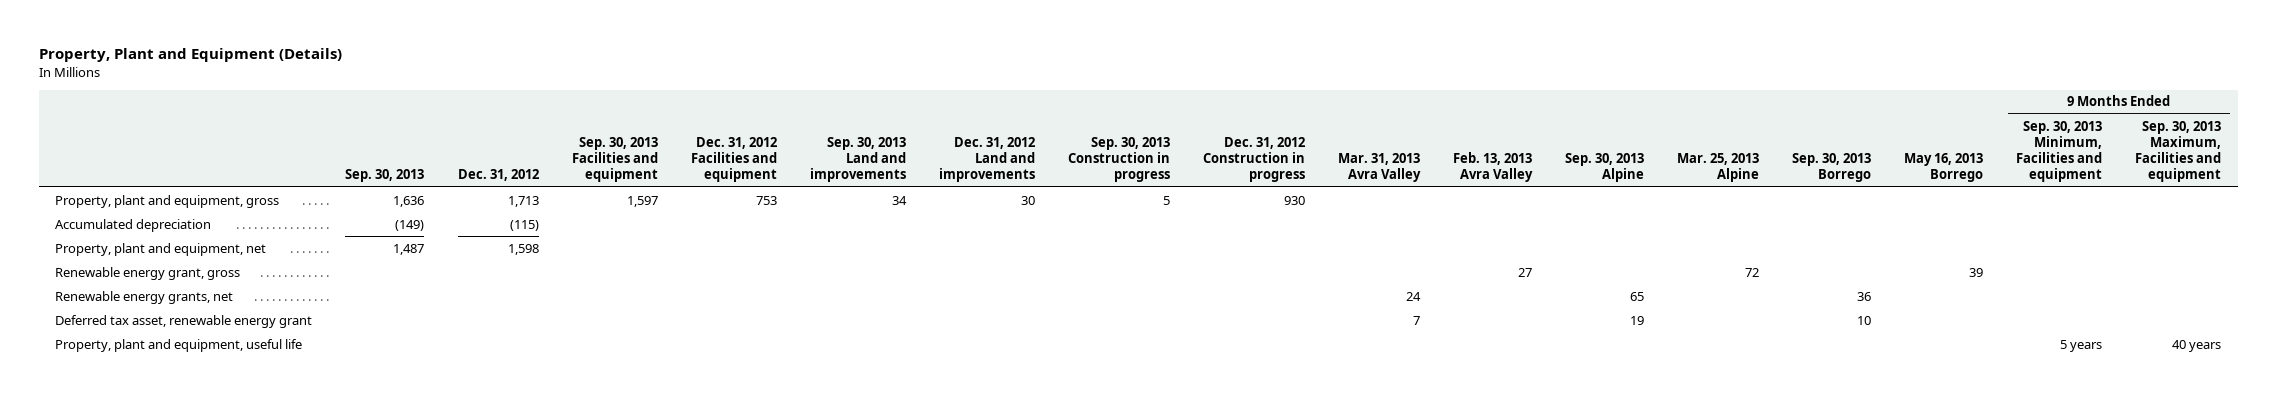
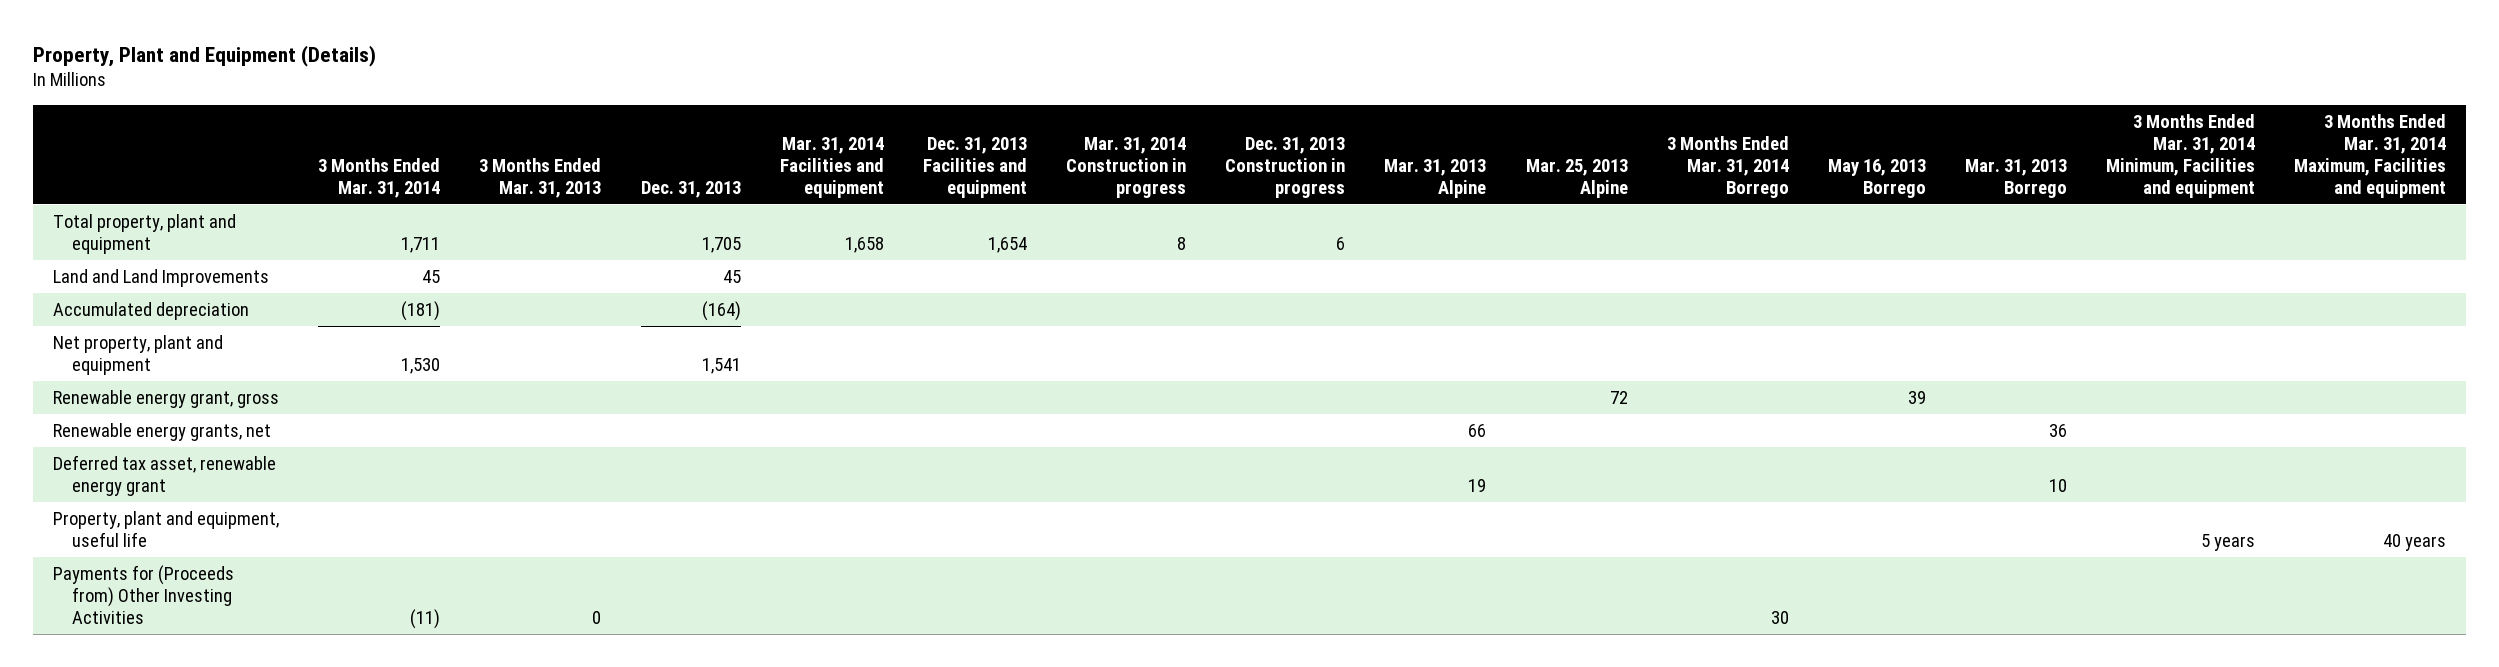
- | Sep. 30, 2013 | Dec. 31, 2012 | Sep. 30, 2013 Facilities and equipment | Dec. 31, 2012 Facilities and equipment | Sep. 30, 2013 Land and improvements | Dec. 31, 2012 Land and improvements | Sep. 30, 2013 Construction in progress | Dec. 31, 2012 Construction in progress | Mar. 31, 2013 Avra Valley | Feb. 13, 2013 Avra Valley | Sep. 30, 2013 Alpine | Mar. 25, 2013 Alpine | Sep. 30, 2013 Borrego | May 16, 2013 Borrego | 9 Months Ended Sep. 30, 2013 Minimum, Facilities and equipment | 9 Months Ended Sep. 30, 2013 Maximum, Facilities and equipment
+ | 3 Months Ended Mar. 31, 2014 | 3 Months Ended Mar. 31, 2013 | Dec. 31, 2013 | Mar. 31, 2014 Facilities and equipment | Dec. 31, 2013 Facilities and equipment | Mar. 31, 2014 Construction in progress | Dec. 31, 2013 Construction in progress | Mar. 31, 2013 Alpine | Mar. 25, 2013 Alpine | 3 Months Ended Mar. 31, 2014 Borrego | May 16, 2013 Borrego | Mar. 31, 2013 Borrego | 3 Months Ended Mar. 31, 2014 Minimum, Facilities and equipment | 3 Months Ended Mar. 31, 2014 Maximum, Facilities and equipment
- Property, plant and equipment, gross | 1,636 | 1,713 | 1,597 | 753 | 34 | 30 | 5 | 930 | | | | | | | |
+ Total property, plant and equipment | 1,711 | | 1,705 | 1,658 | 1,654 | 8 | 6 | | | | | | |
+ Land and Land Improvements | 45 | | 45 | | | | | | | | | | |
- Property, plant and equipment, net | 1,487 | 1,598 | | | | | | | | | | | | | |
+ Net property, plant and equipment | 1,530 | | 1,541 | | | | | | | | | | |
+ Payments for (Proceeds from) Other Investing Activities | (11) | 0 | | | | | | | | 30 | | | |

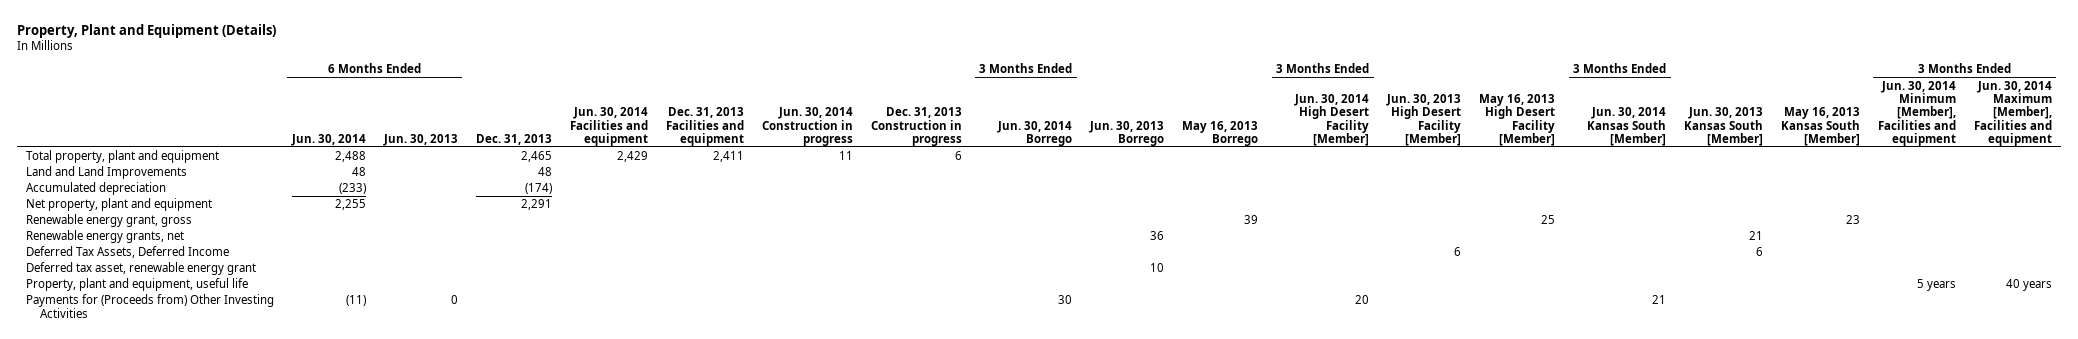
- | 3 Months Ended Mar. 31, 2014 | 3 Months Ended Mar. 31, 2013 | Dec. 31, 2013 | Mar. 31, 2014 Facilities and equipment | Dec. 31, 2013 Facilities and equipment | Mar. 31, 2014 Construction in progress | Dec. 31, 2013 Construction in progress | Mar. 31, 2013 Alpine | Mar. 25, 2013 Alpine | 3 Months Ended Mar. 31, 2014 Borrego | May 16, 2013 Borrego | Mar. 31, 2013 Borrego | 3 Months Ended Mar. 31, 2014 Minimum, Facilities and equipment | 3 Months Ended Mar. 31, 2014 Maximum, Facilities and equipment
+ | 6 Months Ended Jun. 30, 2014 | 6 Months Ended Jun. 30, 2013 | Dec. 31, 2013 | Jun. 30, 2014 Facilities and equipment | Dec. 31, 2013 Facilities and equipment | Jun. 30, 2014 Construction in progress | Dec. 31, 2013 Construction in progress | 3 Months Ended Jun. 30, 2014 Borrego | Jun. 30, 2013 Borrego | May 16, 2013 Borrego | 3 Months Ended Jun. 30, 2014 High Desert Facility [Member] | Jun. 30, 2013 High Desert Facility [Member] | May 16, 2013 High Desert Facility [Member] | 3 Months Ended Jun. 30, 2014 Kansas South [Member] | Jun. 30, 2013 Kansas South [Member] | May 16, 2013 Kansas South [Member] | 3 Months Ended Jun. 30, 2014 Minimum [Member], Facilities and equipment | 3 Months Ended Jun. 30, 2014 Maximum [Member], Facilities and equipment
- Total property, plant and equipment | 1,711 | | 1,705 | 1,658 | 1,654 | 8 | 6 | | | | | | |
- Land and Land Improvements | 45 | | 45 | | | | | | | | | | |
- Accumulated depreciation | (181) | | (164) | | | | | | | | | | |
- Net property, plant and equipment | 1,530 | | 1,541 | | | | | | | | | | |
+ Total property, plant and equipment | 2,488 | | 2,465 | 2,429 | 2,411 | 11 | 6 | | | | | | | | | | |
+ Land and Land Improvements | 48 | | 48 | | | | | | | | | | | | | | |
+ Accumulated depreciation | (233) | | (174) | | | | | | | | | | | | | | |
+ Net property, plant and equipment | 2,255 | | 2,291 | | | | | | | | | | | | | | |
+ Deferred Tax Assets, Deferred Income | | | | | | | | | | | | 6 | | | 6 | | |

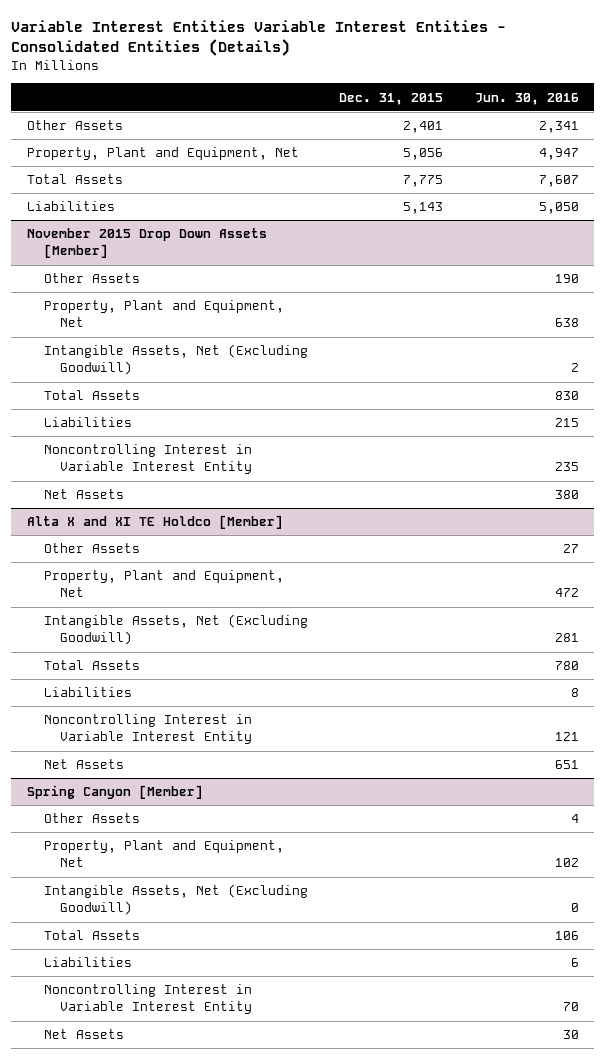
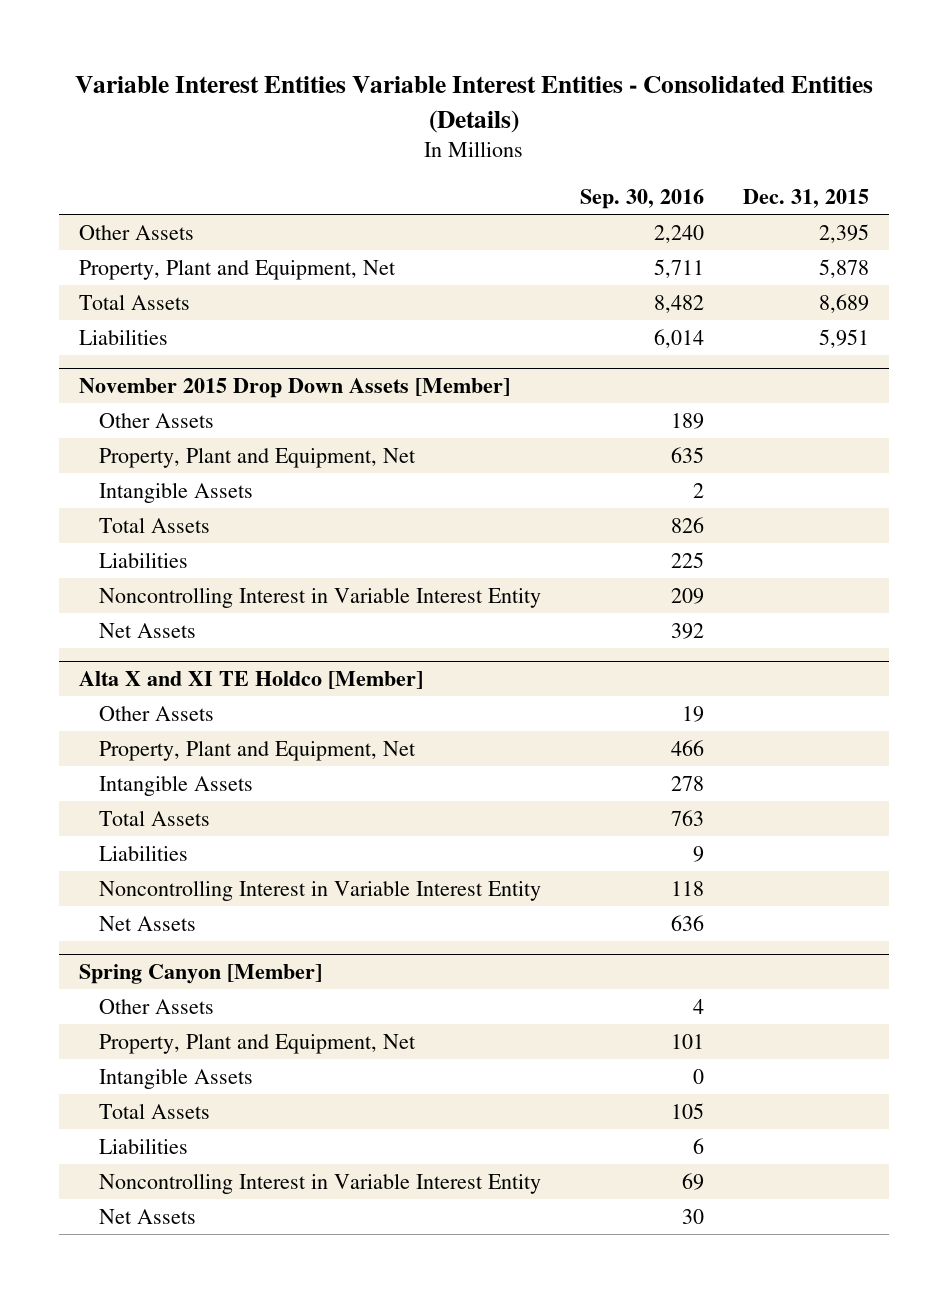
- | Dec. 31, 2015 | Jun. 30, 2016
+ | Sep. 30, 2016 | Dec. 31, 2015
- Other Assets | 2,401 | 2,341
- Property, Plant and Equipment, Net | 5,056 | 4,947
- Total Assets | 7,775 | 7,607
- Liabilities | 5,143 | 5,050
+ Other Assets | 2,240 | 2,395
+ Property, Plant and Equipment, Net | 5,711 | 5,878
+ Total Assets | 8,482 | 8,689
+ Liabilities | 6,014 | 5,951
@ November 2015 Drop Down Assets [Member]
- Intangible Assets, Net (Excluding Goodwill) | | 2
+ Intangible Assets | 2 |
@ Alta X and XI TE Holdco [Member]
- Intangible Assets, Net (Excluding Goodwill) | | 281
+ Intangible Assets | 278 |
@ Spring Canyon [Member]
- Intangible Assets, Net (Excluding Goodwill) | | 0
+ Intangible Assets | 0 |

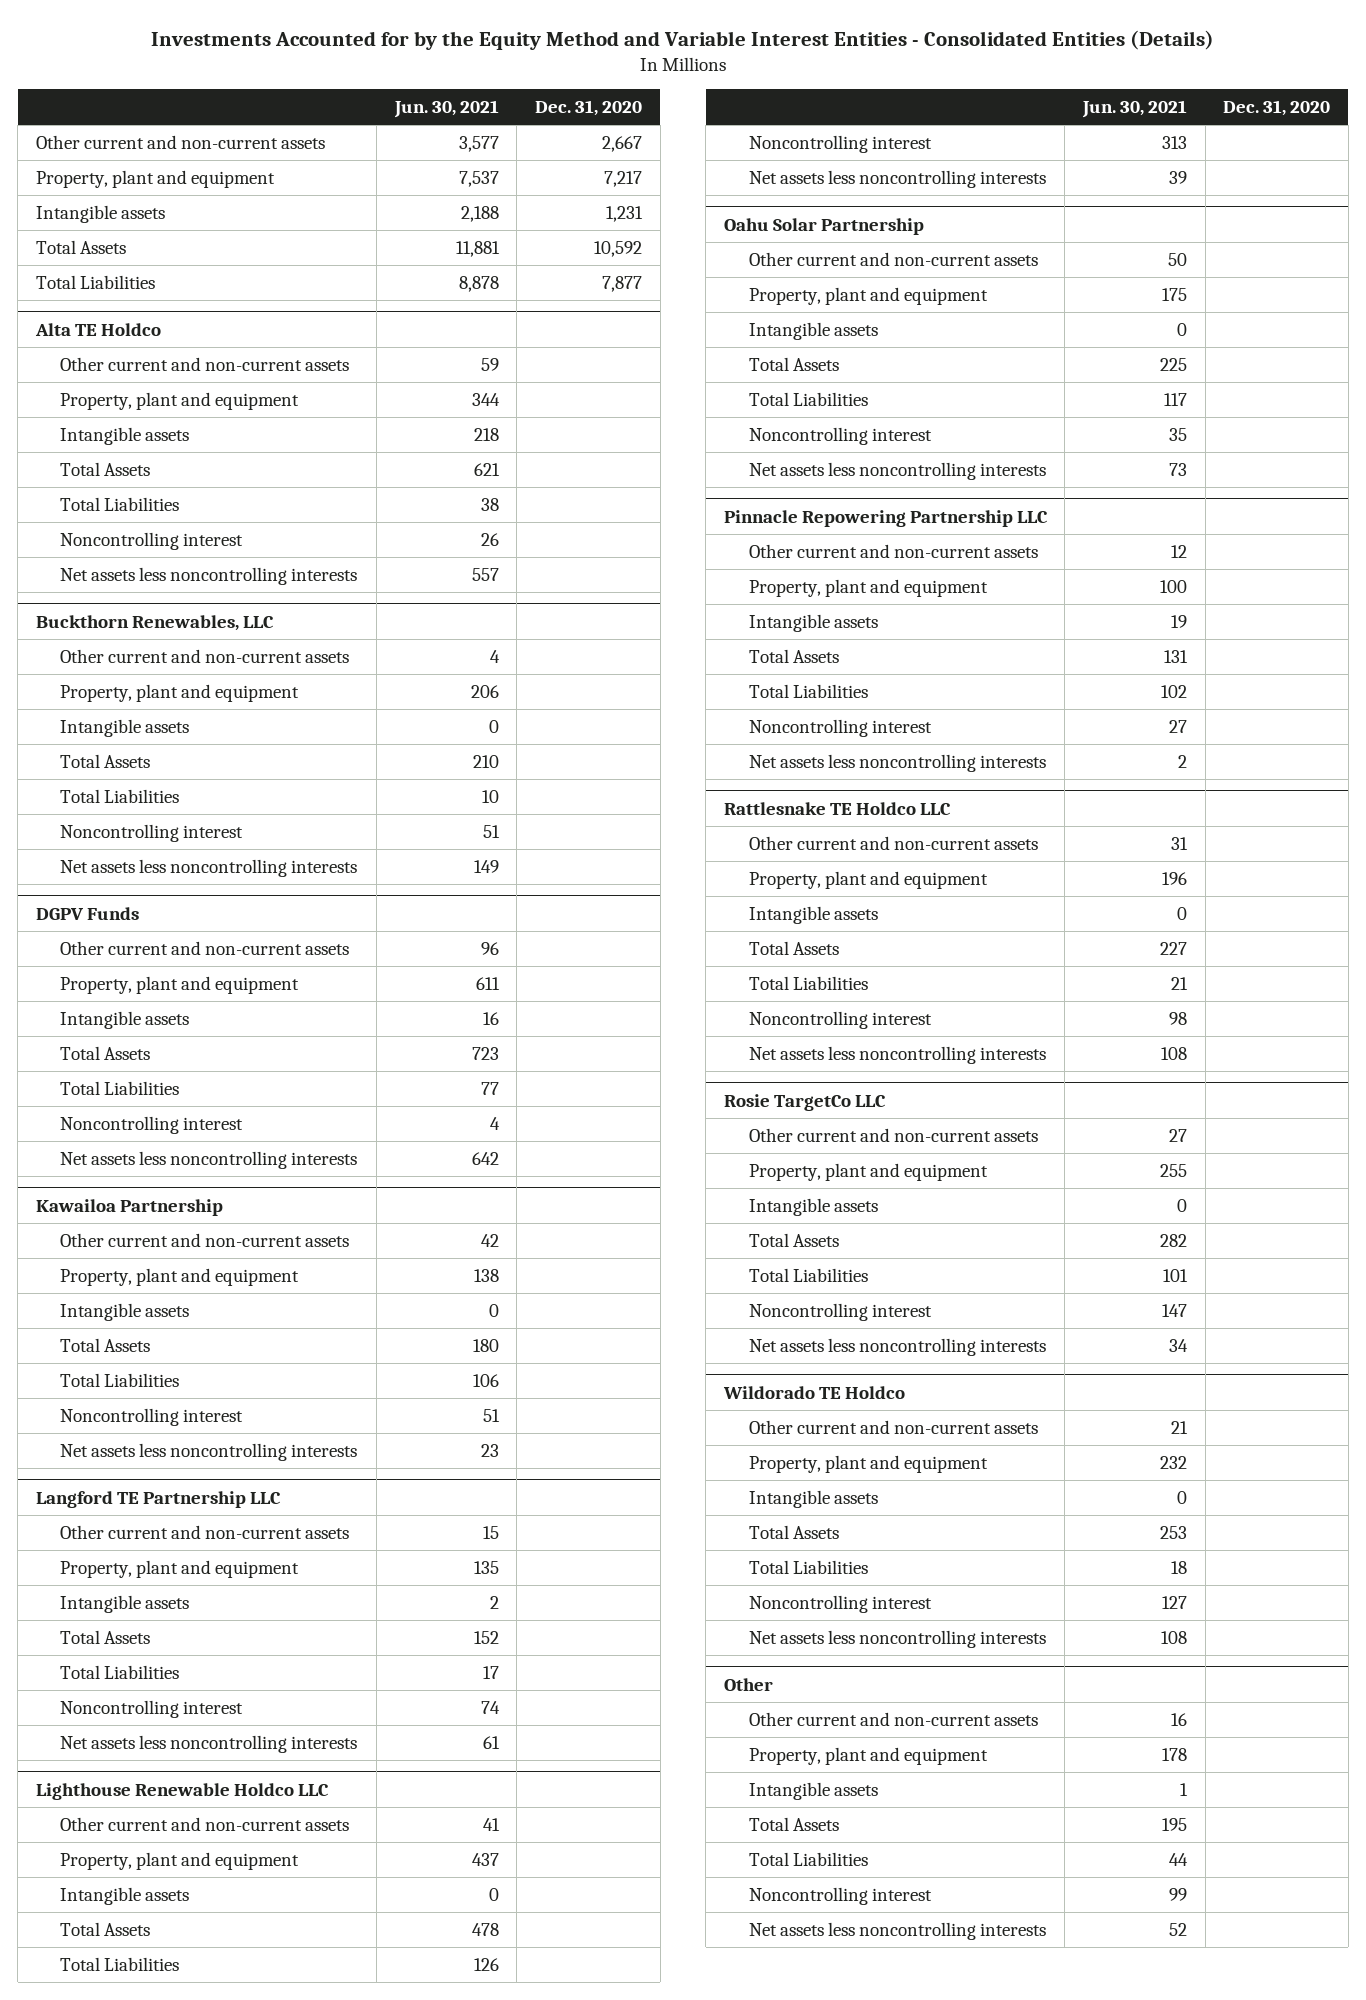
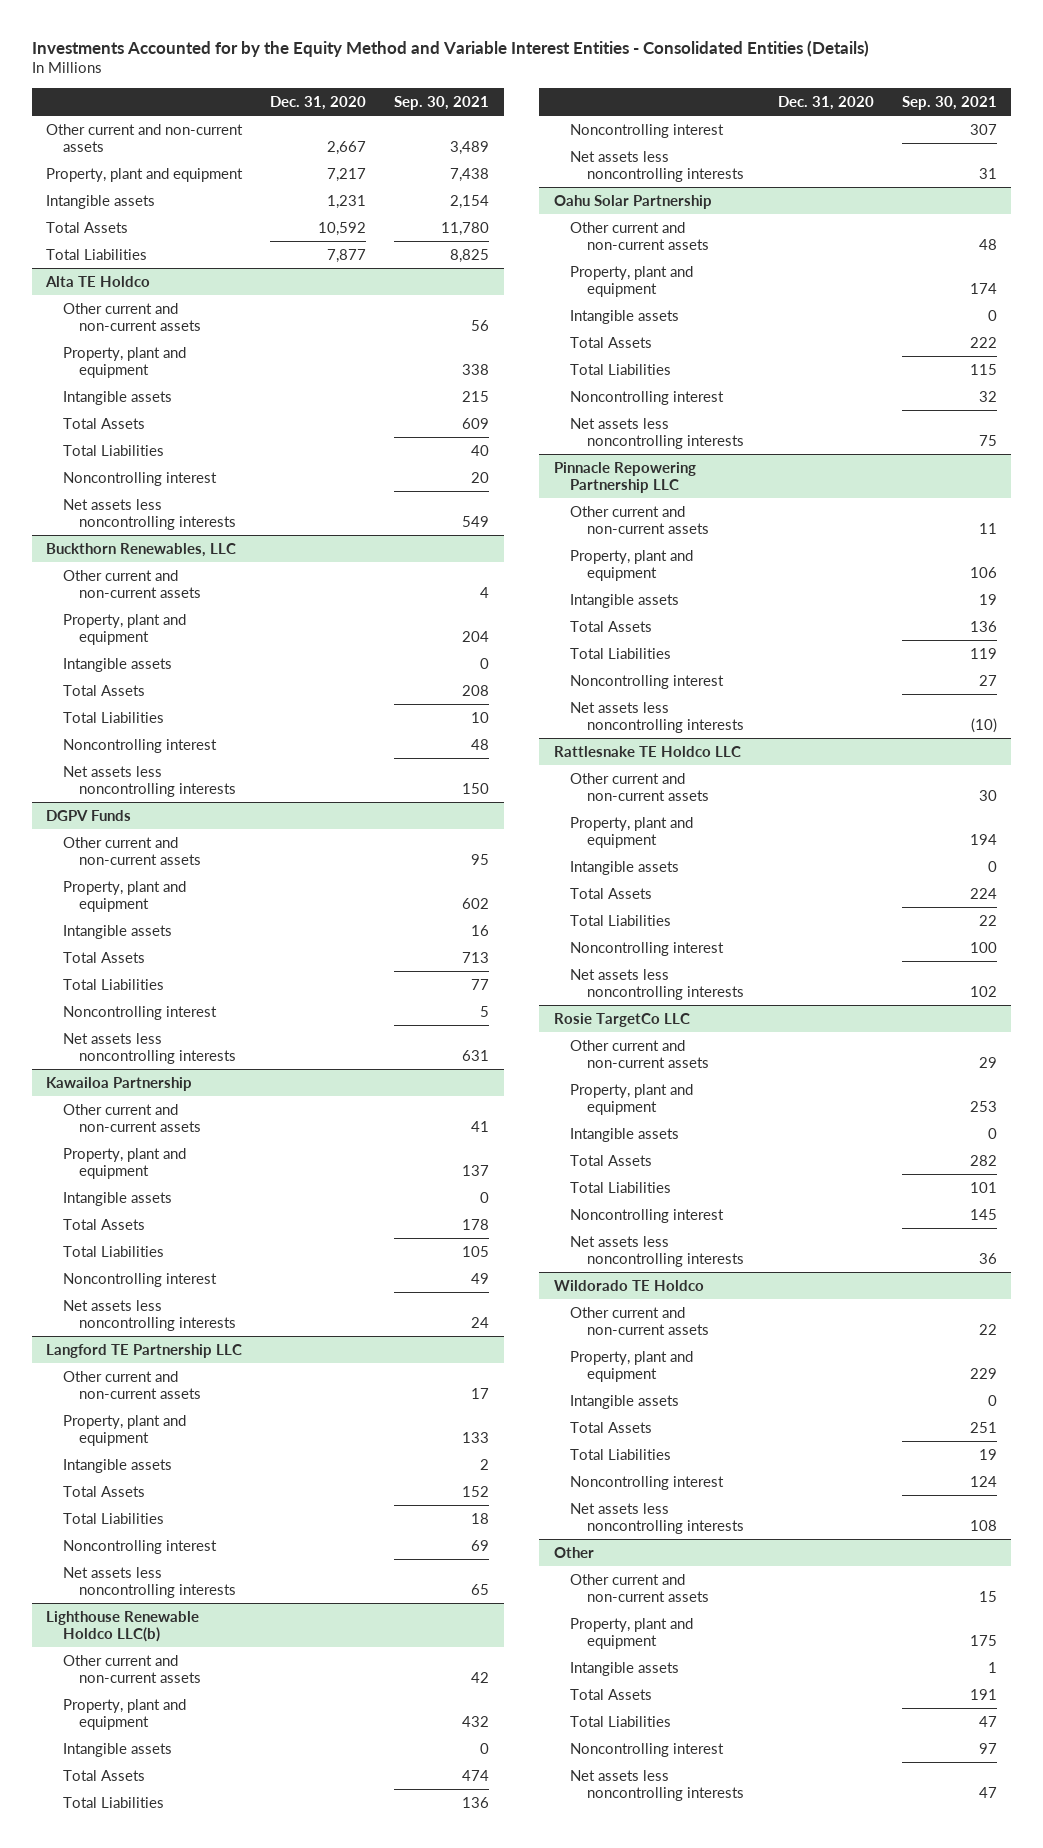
- | Jun. 30, 2021 | Dec. 31, 2020
+ | Dec. 31, 2020 | Sep. 30, 2021
- Lighthouse Renewable Holdco LLC
+ Lighthouse Renewable Holdco LLC(b)

